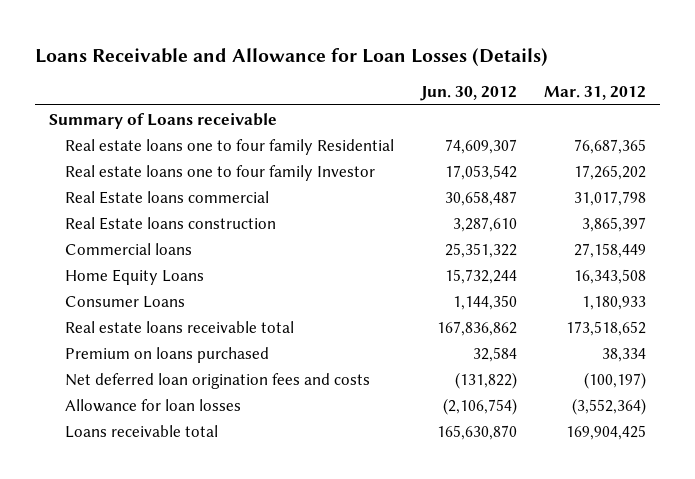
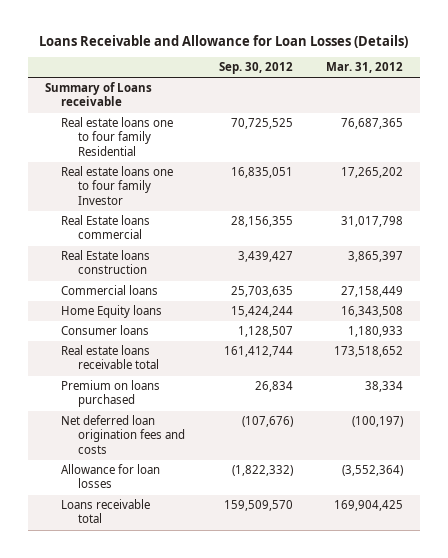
- | Jun. 30, 2012 | Mar. 31, 2012
+ | Sep. 30, 2012 | Mar. 31, 2012
- Home Equity Loans | 15,732,244 | 16,343,508
- Consumer Loans | 1,144,350 | 1,180,933
+ Home Equity loans | 15,424,244 | 16,343,508
+ Consumer loans | 1,128,507 | 1,180,933

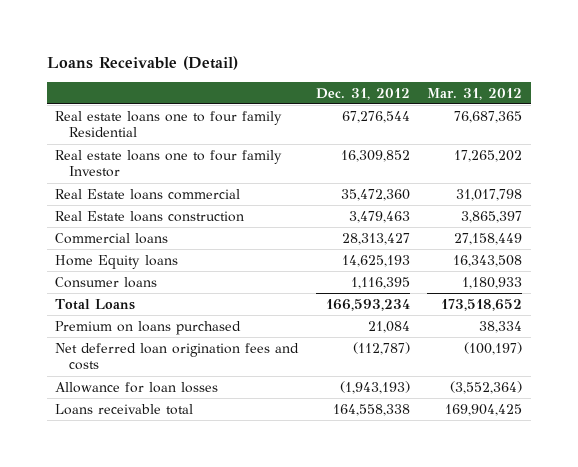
- Loans Receivable and Allowance for Loan Losses (Details)
+ Loans Receivable (Detail)
- | Sep. 30, 2012 | Mar. 31, 2012
+ | Dec. 31, 2012 | Mar. 31, 2012
- Summary of Loans receivable
- Real estate loans receivable total | 161,412,744 | 173,518,652
+ Total Loans | 166,593,234 | 173,518,652

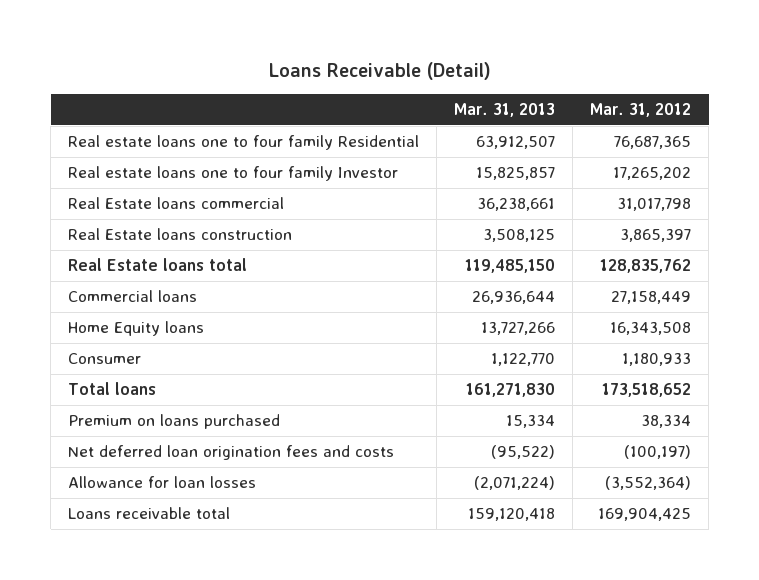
- | Dec. 31, 2012 | Mar. 31, 2012
+ | Mar. 31, 2013 | Mar. 31, 2012
+ Real Estate loans total | 119,485,150 | 128,835,762
- Consumer loans | 1,116,395 | 1,180,933
- Total Loans | 166,593,234 | 173,518,652
+ Consumer | 1,122,770 | 1,180,933
+ Total loans | 161,271,830 | 173,518,652

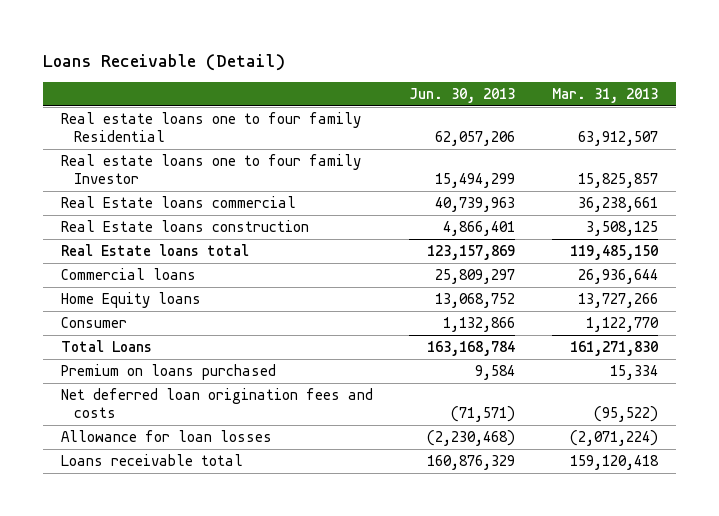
- | Mar. 31, 2013 | Mar. 31, 2012
+ | Jun. 30, 2013 | Mar. 31, 2013
- Total loans | 161,271,830 | 173,518,652
+ Total Loans | 163,168,784 | 161,271,830

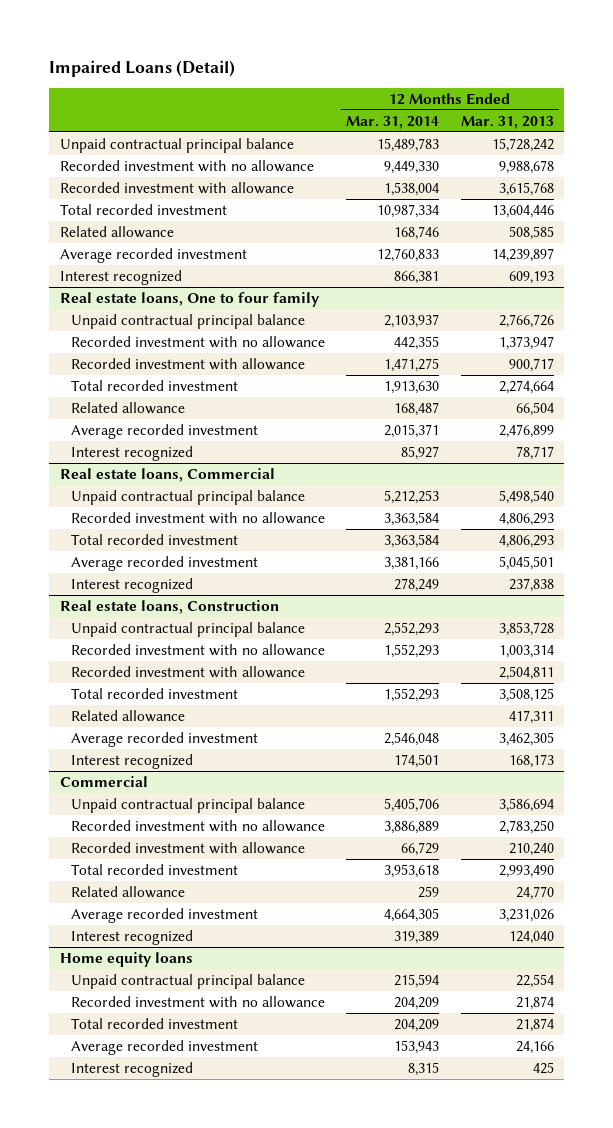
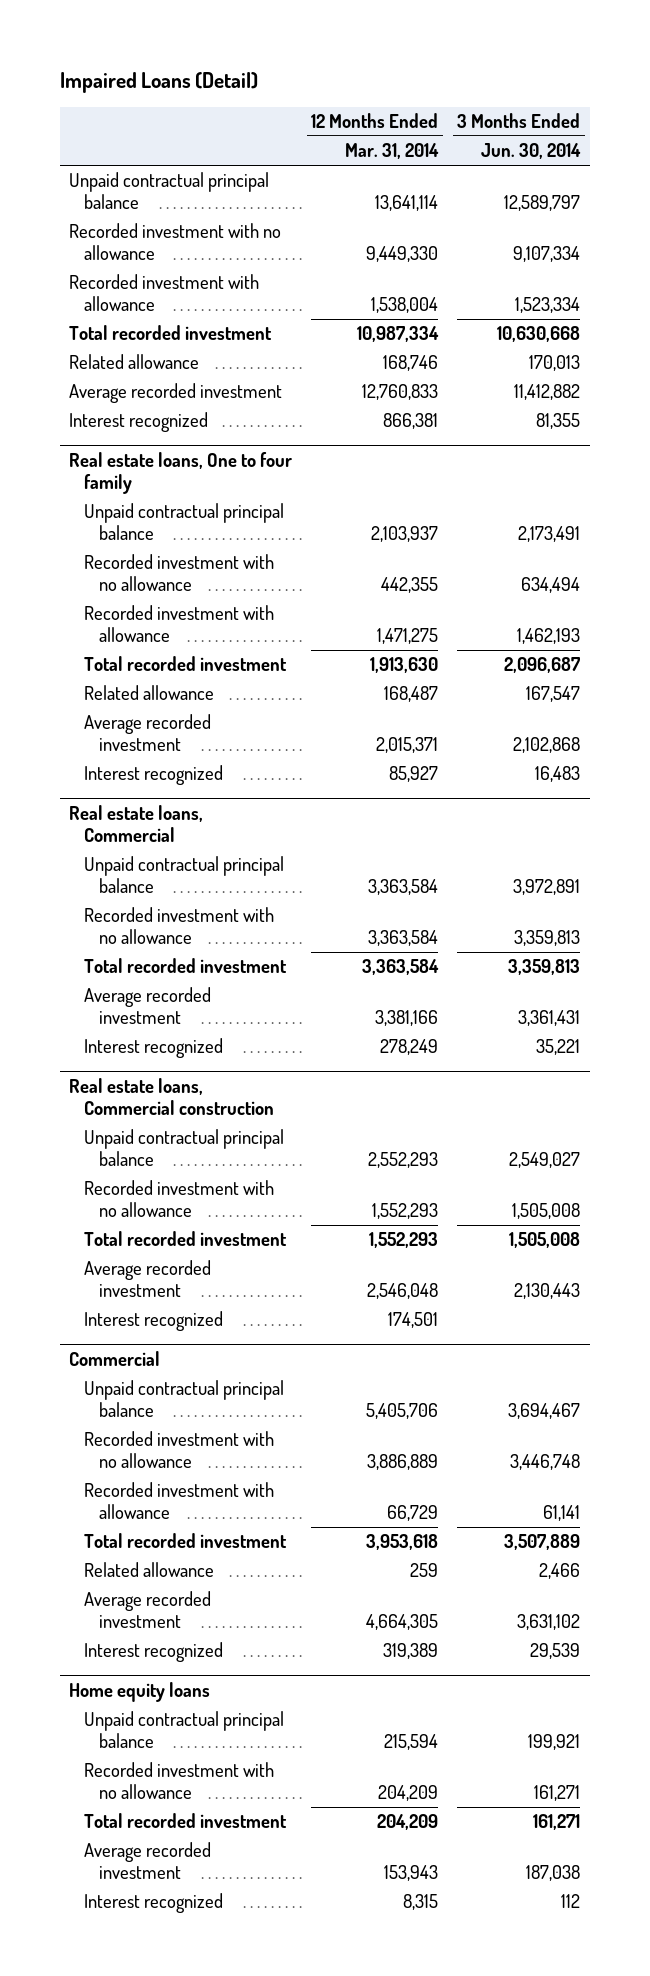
- | 12 Months Ended Mar. 31, 2014 | 12 Months Ended Mar. 31, 2013
+ | 12 Months Ended Mar. 31, 2014 | 3 Months Ended Jun. 30, 2014
- Unpaid contractual principal balance | 15,489,783 | 15,728,242
+ Unpaid contractual principal balance | 13,641,114 | 12,589,797
@ Real estate loans, Commercial
- Unpaid contractual principal balance | 5,212,253 | 5,498,540
+ Unpaid contractual principal balance | 3,363,584 | 3,972,891
- Real estate loans, Construction
+ Real estate loans, Commercial construction
- Recorded investment with allowance | | 2,504,811
- Related allowance | | 417,311

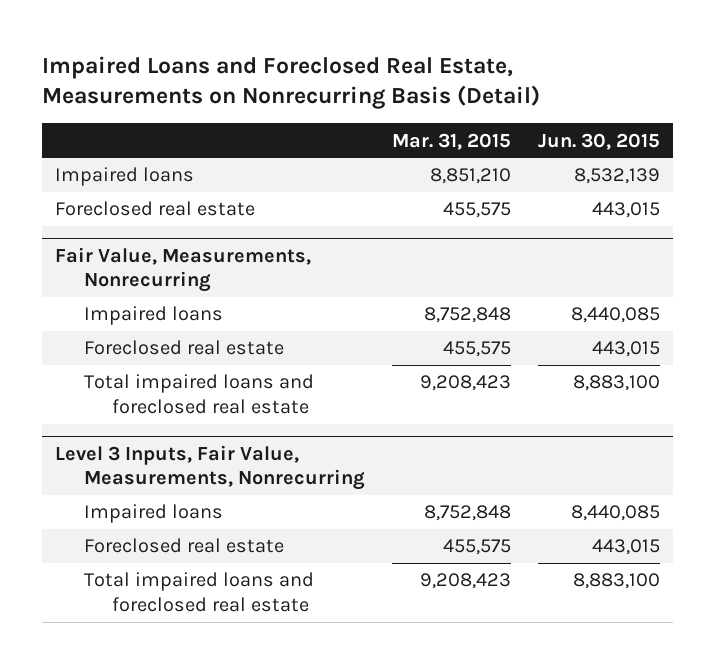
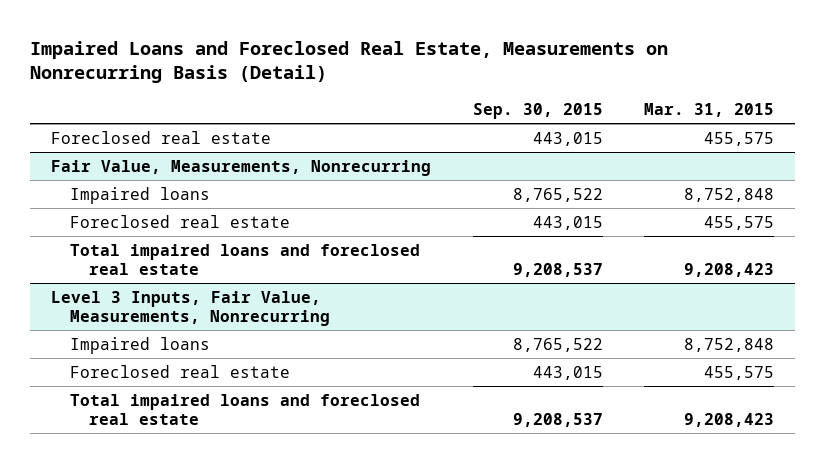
- | Mar. 31, 2015 | Jun. 30, 2015
+ | Sep. 30, 2015 | Mar. 31, 2015
- Impaired loans | 8,851,210 | 8,532,139

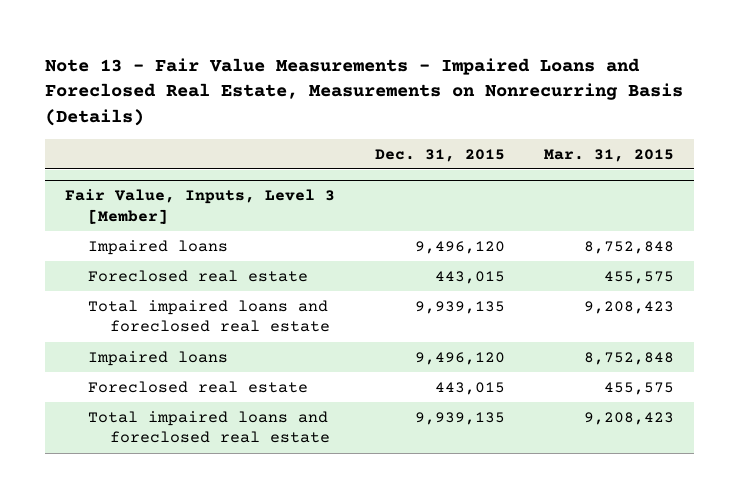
- Impaired Loans and Foreclosed Real Estate, Measurements on Nonrecurring Basis (Detail)
+ Note 13 - Fair Value Measurements - Impaired Loans and Foreclosed Real Estate, Measurements on Nonrecurring Basis (Details)
- | Sep. 30, 2015 | Mar. 31, 2015
+ | Dec. 31, 2015 | Mar. 31, 2015
- Foreclosed real estate | 443,015 | 455,575
- Fair Value, Measurements, Nonrecurring
+ Fair Value, Inputs, Level 3 [Member]
- Level 3 Inputs, Fair Value, Measurements, Nonrecurring

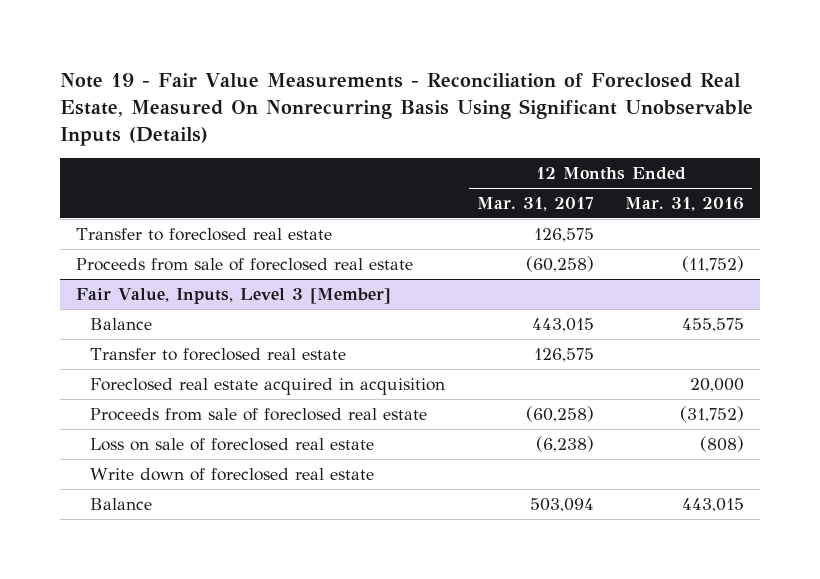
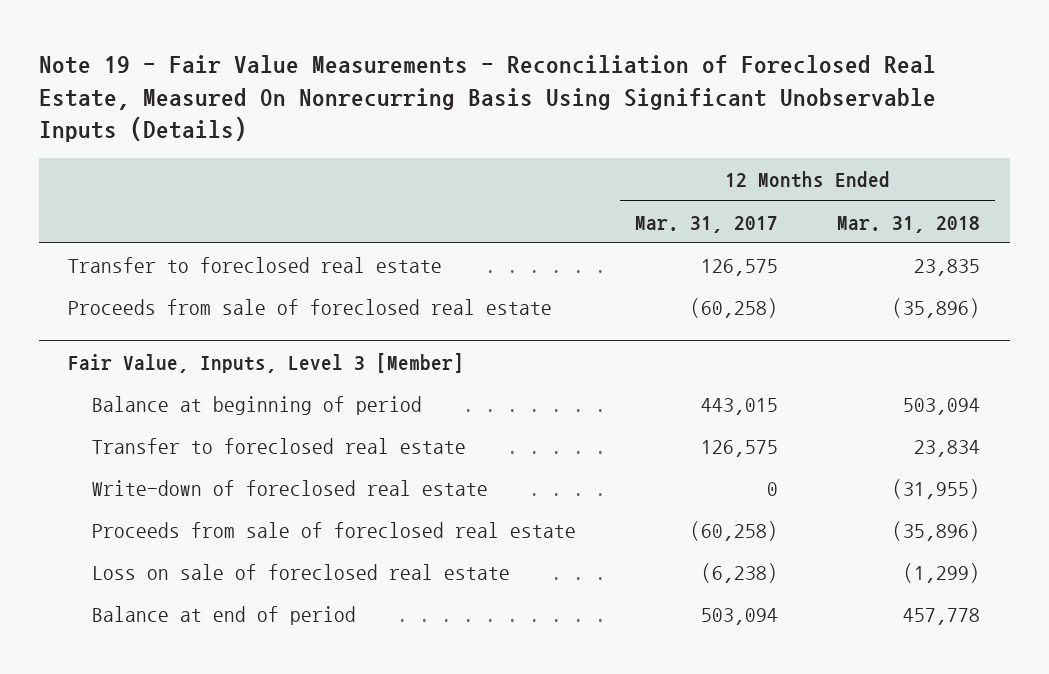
- | 12 Months Ended Mar. 31, 2017 | 12 Months Ended Mar. 31, 2016
+ | 12 Months Ended Mar. 31, 2017 | 12 Months Ended Mar. 31, 2018
@ Fair Value, Inputs, Level 3 [Member]
- Balance | 443,015 | 455,575
+ Balance at beginning of period | 443,015 | 503,094
- Foreclosed real estate acquired in acquisition | | 20,000
+ Write-down of foreclosed real estate | 0 | (31,955)
- Write down of foreclosed real estate
- Balance | 503,094 | 443,015
+ Balance at end of period | 503,094 | 457,778

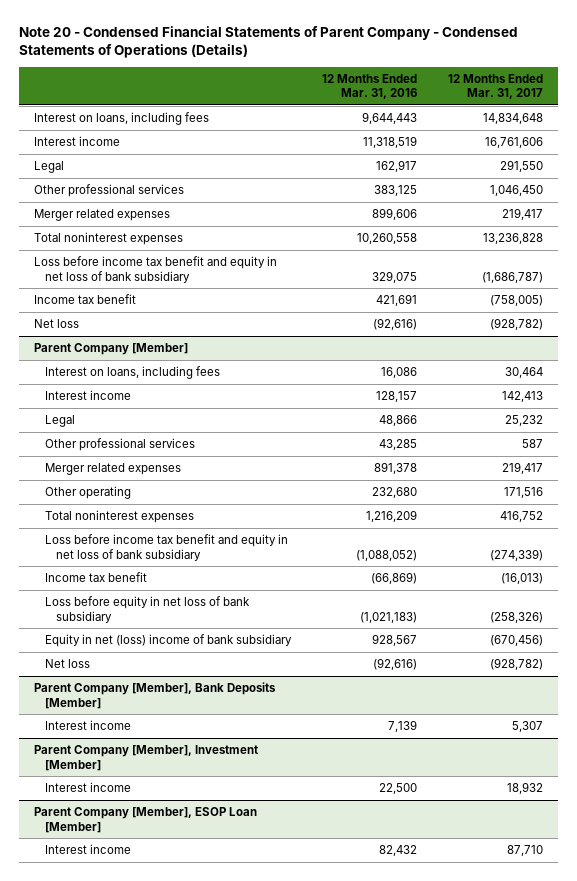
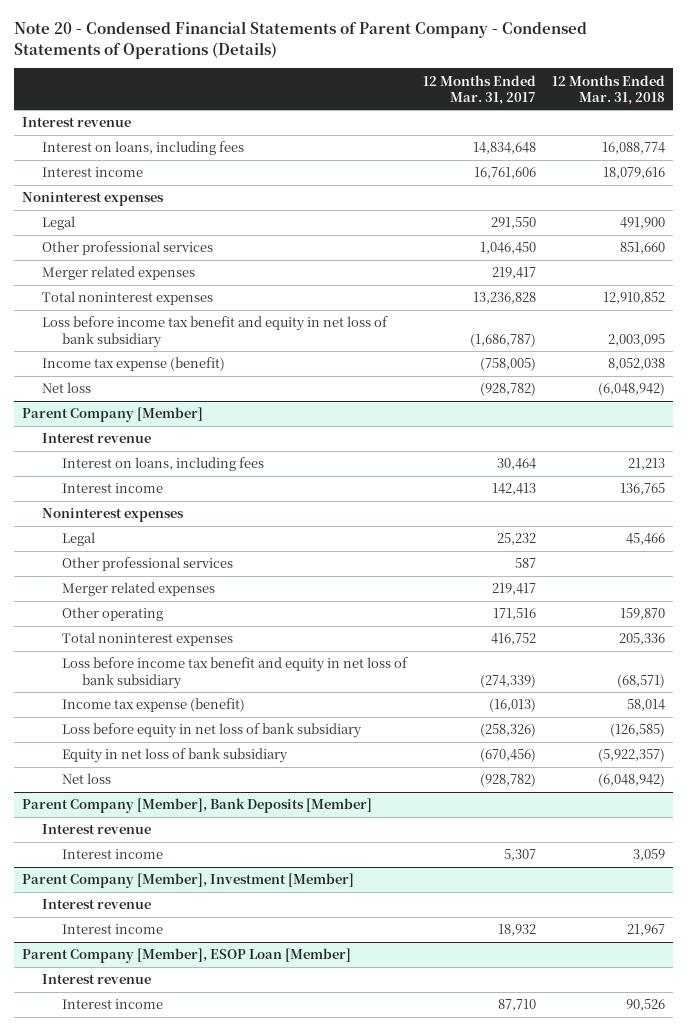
- | 12 Months Ended Mar. 31, 2016 | 12 Months Ended Mar. 31, 2017
+ | 12 Months Ended Mar. 31, 2017 | 12 Months Ended Mar. 31, 2018
+ Interest revenue
+ Noninterest expenses
- Income tax benefit | 421,691 | (758,005)
+ Income tax expense (benefit) | (758,005) | 8,052,038
@ Parent Company [Member]
+ Interest revenue
+ Noninterest expenses
- Income tax benefit | (66,869) | (16,013)
+ Income tax expense (benefit) | (16,013) | 58,014
- Equity in net (loss) income of bank subsidiary | 928,567 | (670,456)
+ Equity in net loss of bank subsidiary | (670,456) | (5,922,357)
@ Parent Company [Member], Bank Deposits [Member]
+ Interest revenue
@ Parent Company [Member], Investment [Member]
+ Interest revenue
@ Parent Company [Member], ESOP Loan [Member]
+ Interest revenue

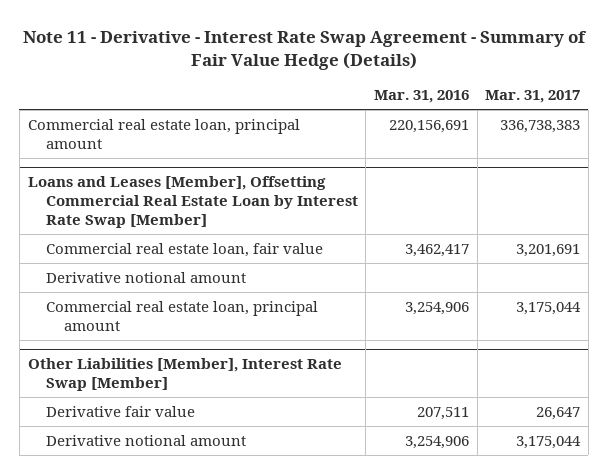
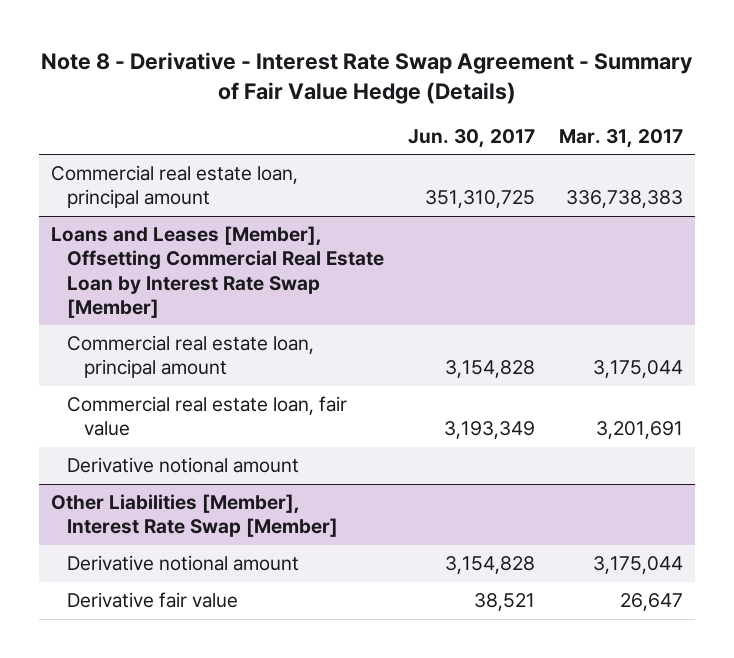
- Note 11 - Derivative - Interest Rate Swap Agreement - Summary of Fair Value Hedge (Details)
+ Note 8 - Derivative - Interest Rate Swap Agreement - Summary of Fair Value Hedge (Details)
- | Mar. 31, 2016 | Mar. 31, 2017
+ | Jun. 30, 2017 | Mar. 31, 2017
@ Loans and Leases [Member], Offsetting Commercial Real Estate Loan by Interest Rate Swap [Member]
moved up: Commercial real estate loan, principal amount | 3,154,828 | 3,175,044
@ Other Liabilities [Member], Interest Rate Swap [Member]
moved down: Derivative fair value | 38,521 | 26,647

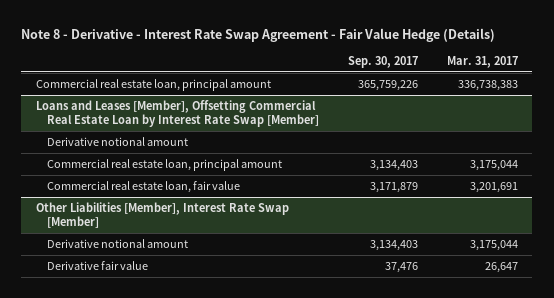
- Note 8 - Derivative - Interest Rate Swap Agreement - Summary of Fair Value Hedge (Details)
+ Note 8 - Derivative - Interest Rate Swap Agreement - Fair Value Hedge (Details)
- | Jun. 30, 2017 | Mar. 31, 2017
+ | Sep. 30, 2017 | Mar. 31, 2017
@ Loans and Leases [Member], Offsetting Commercial Real Estate Loan by Interest Rate Swap [Member]
moved up: Derivative notional amount

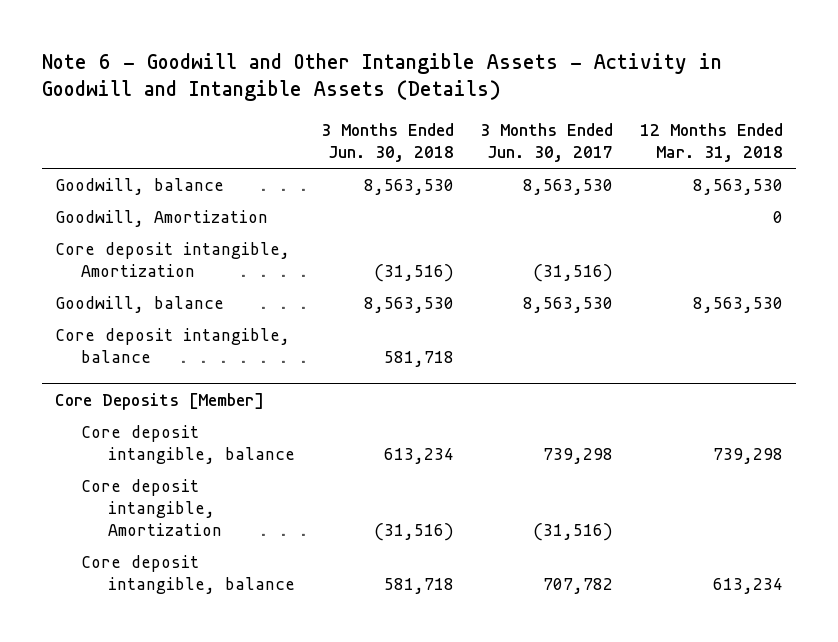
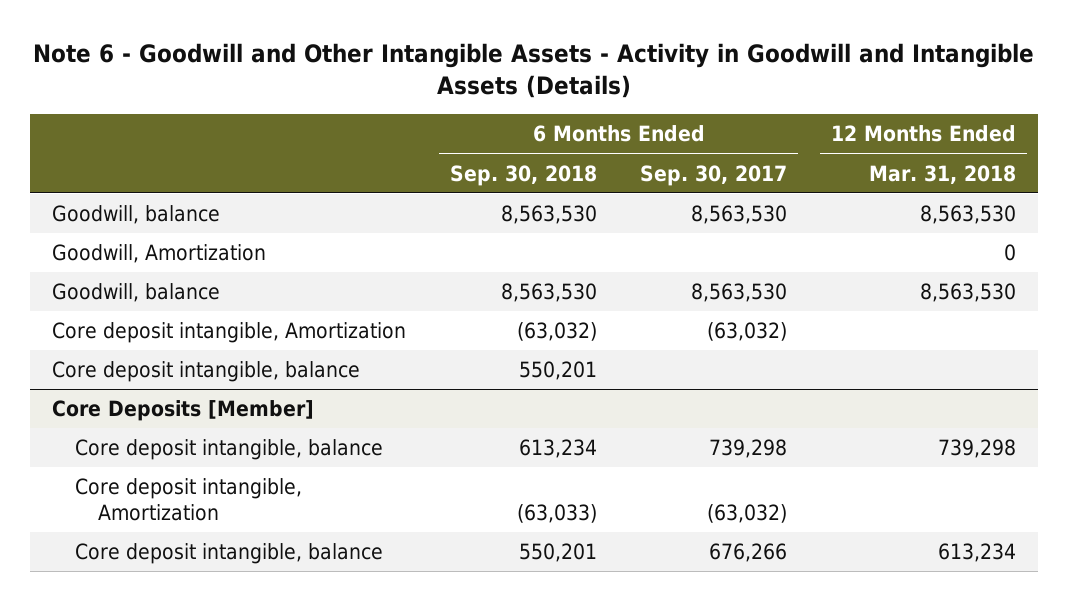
- | 3 Months Ended Jun. 30, 2018 | 3 Months Ended Jun. 30, 2017 | 12 Months Ended Mar. 31, 2018
+ | 6 Months Ended Sep. 30, 2018 | 6 Months Ended Sep. 30, 2017 | 12 Months Ended Mar. 31, 2018
moved down: Core deposit intangible, Amortization | (63,032) | (63,032) |

